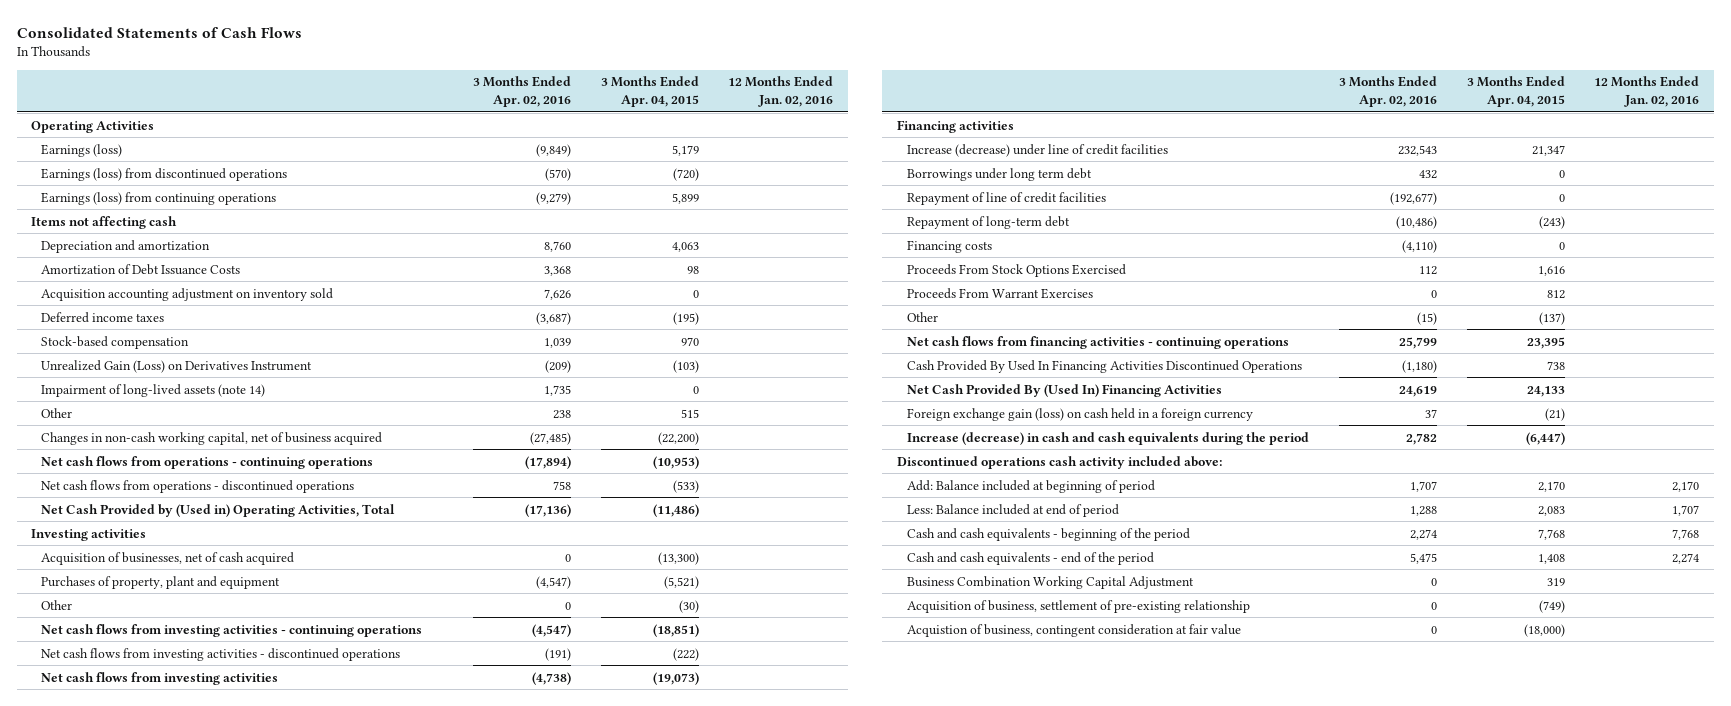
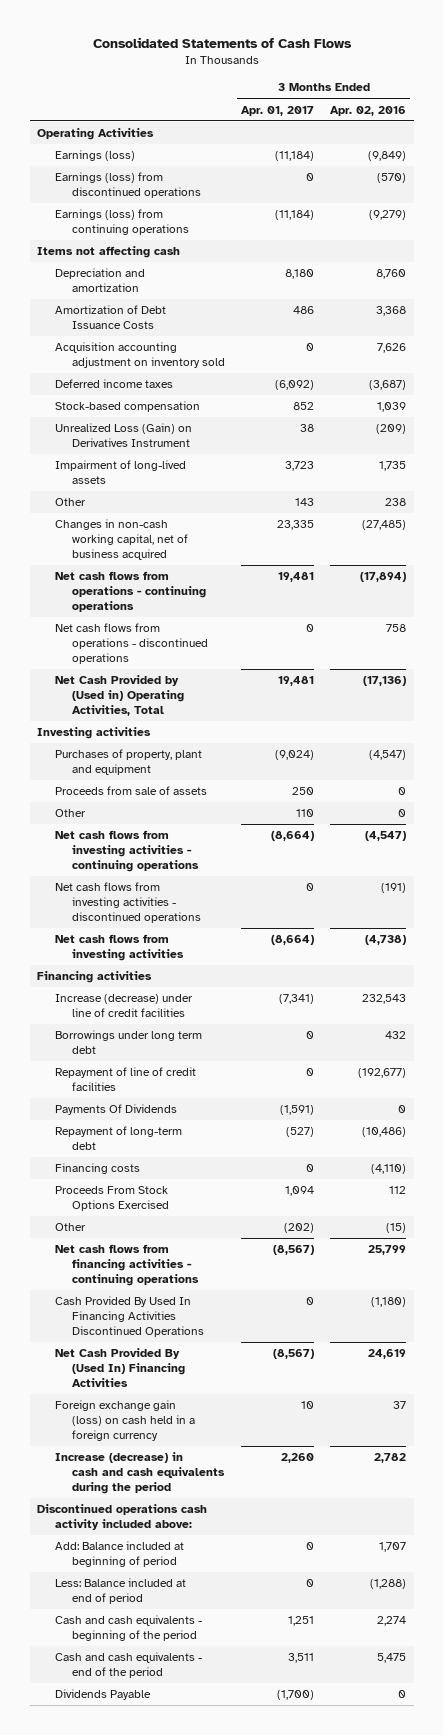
- | 3 Months Ended Apr. 02, 2016 | 3 Months Ended Apr. 04, 2015 | 12 Months Ended Jan. 02, 2016
+ | 3 Months Ended Apr. 01, 2017 | 3 Months Ended Apr. 02, 2016
- Unrealized Gain (Loss) on Derivatives Instrument | (209) | (103) |
- Impairment of long-lived assets (note 14) | 1,735 | 0 |
+ Unrealized Loss (Gain) on Derivatives Instrument | 38 | (209)
+ Impairment of long-lived assets | 3,723 | 1,735
- Acquisition of businesses, net of cash acquired | 0 | (13,300) |
+ Proceeds from sale of assets | 250 | 0
+ Payments Of Dividends | (1,591) | 0
- Proceeds From Warrant Exercises | 0 | 812 |
- Less: Balance included at end of period | 1,288 | 2,083 | 1,707
+ Less: Balance included at end of period | 0 | (1,288)
- Business Combination Working Capital Adjustment | 0 | 319 |
- Acquisition of business, settlement of pre-existing relationship | 0 | (749) |
- Acquistion of business, contingent consideration at fair value | 0 | (18,000) |
+ Dividends Payable | (1,700) | 0

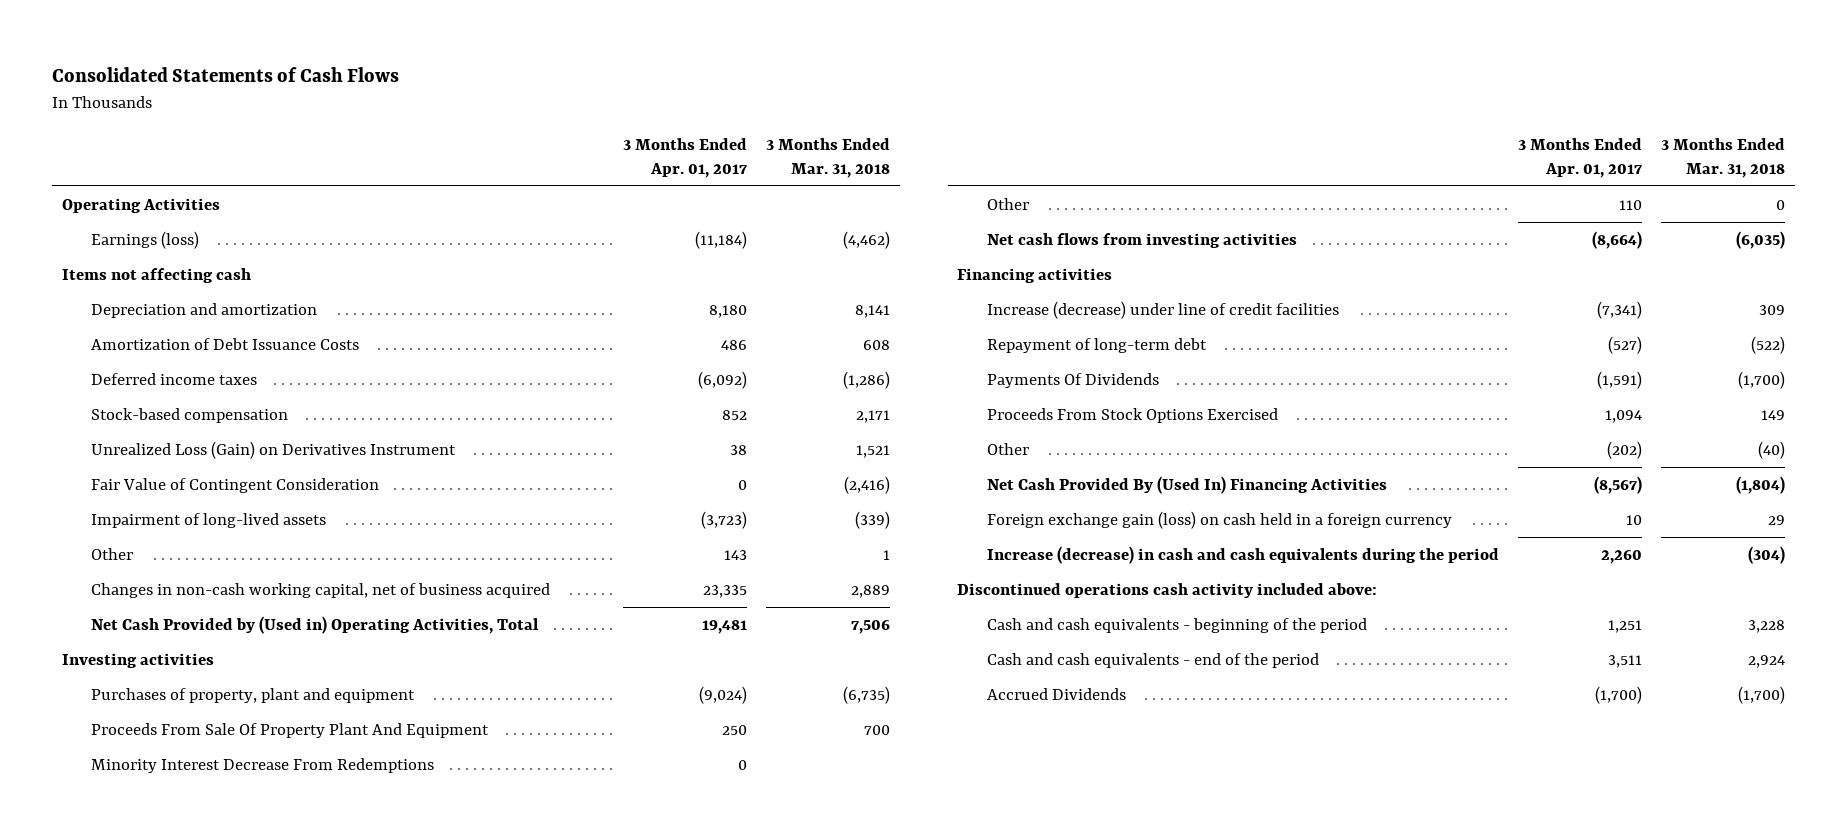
- | 3 Months Ended Apr. 01, 2017 | 3 Months Ended Apr. 02, 2016
+ | 3 Months Ended Apr. 01, 2017 | 3 Months Ended Mar. 31, 2018
- Earnings (loss) from discontinued operations | 0 | (570)
- Earnings (loss) from continuing operations | (11,184) | (9,279)
- Acquisition accounting adjustment on inventory sold | 0 | 7,626
- Impairment of long-lived assets | 3,723 | 1,735
+ Fair Value of Contingent Consideration | 0 | (2,416)
+ Impairment of long-lived assets | (3,723) | (339)
- Net cash flows from operations - continuing operations | 19,481 | (17,894)
- Net cash flows from operations - discontinued operations | 0 | 758
- Proceeds from sale of assets | 250 | 0
+ Proceeds From Sale Of Property Plant And Equipment | 250 | 700
+ Minority Interest Decrease From Redemptions | 0 |
- Net cash flows from investing activities - continuing operations | (8,664) | (4,547)
- Net cash flows from investing activities - discontinued operations | 0 | (191)
- Borrowings under long term debt | 0 | 432
- Repayment of line of credit facilities | 0 | (192,677)
- Financing costs | 0 | (4,110)
moved down: Payments Of Dividends | (1,591) | (1,700)
- Net cash flows from financing activities - continuing operations | (8,567) | 25,799
- Cash Provided By Used In Financing Activities Discontinued Operations | 0 | (1,180)
- Add: Balance included at beginning of period | 0 | 1,707
- Less: Balance included at end of period | 0 | (1,288)
- Dividends Payable | (1,700) | 0
+ Accrued Dividends | (1,700) | (1,700)

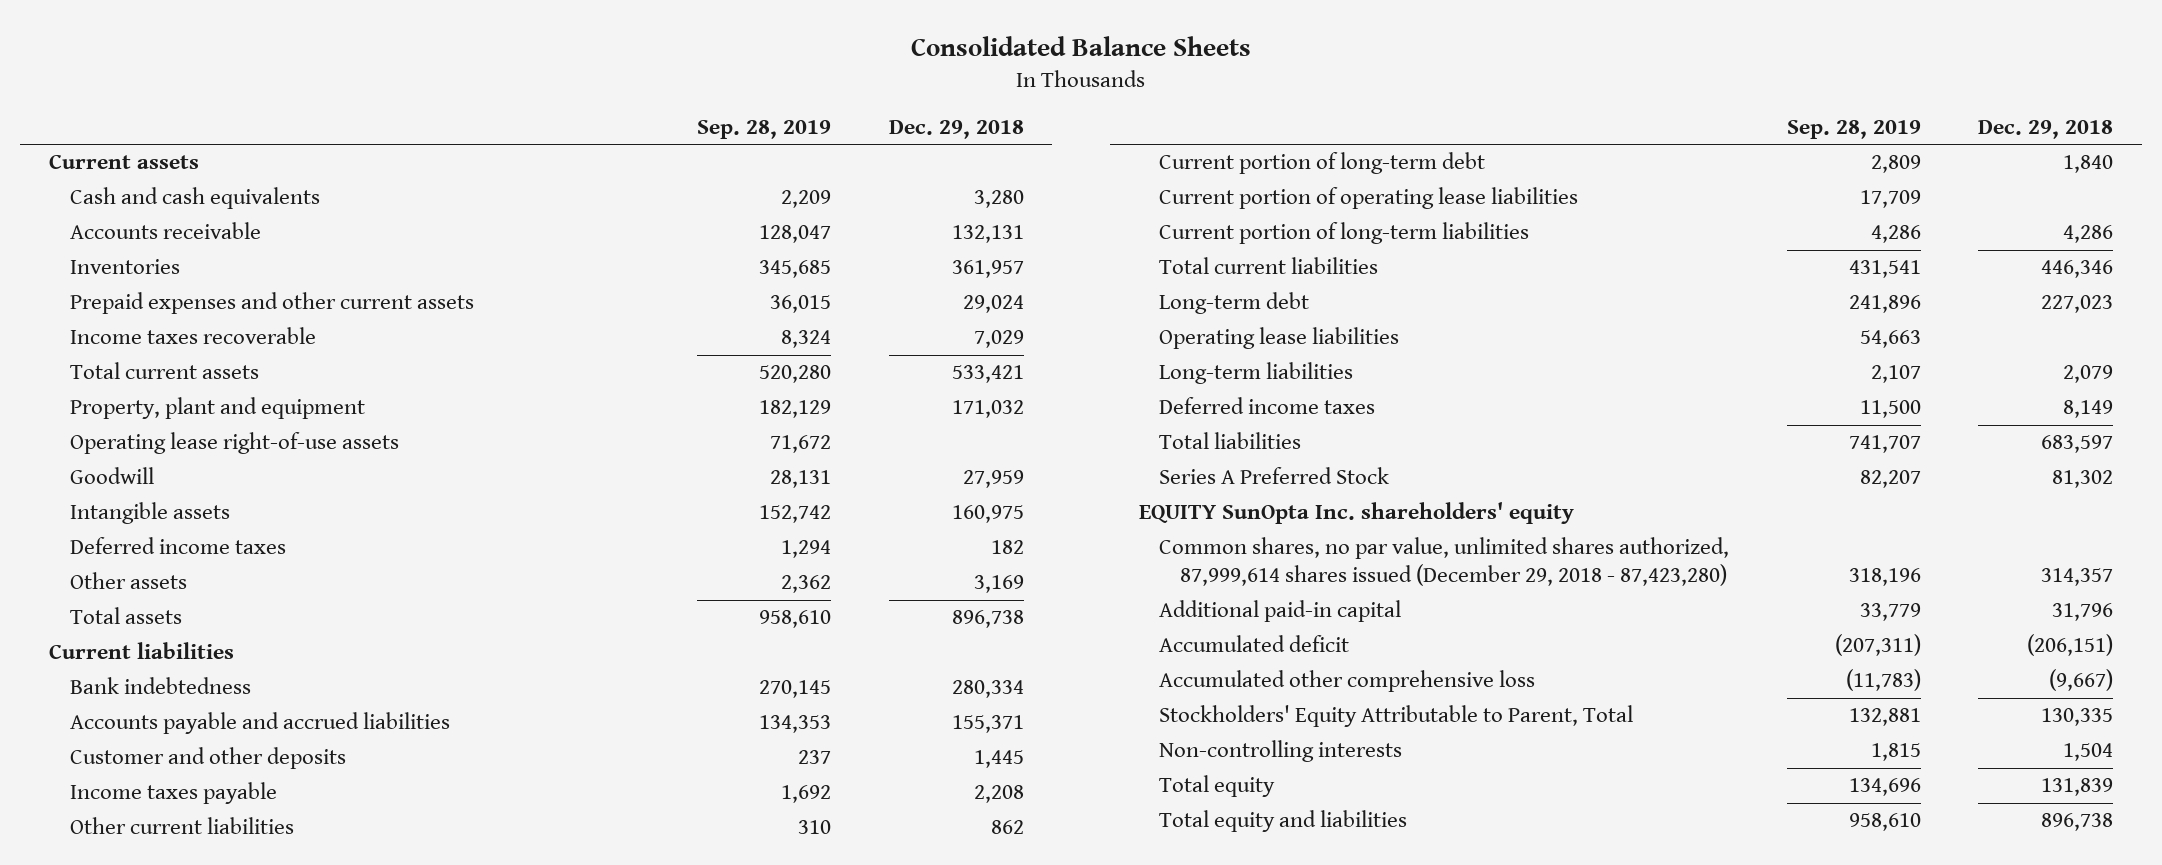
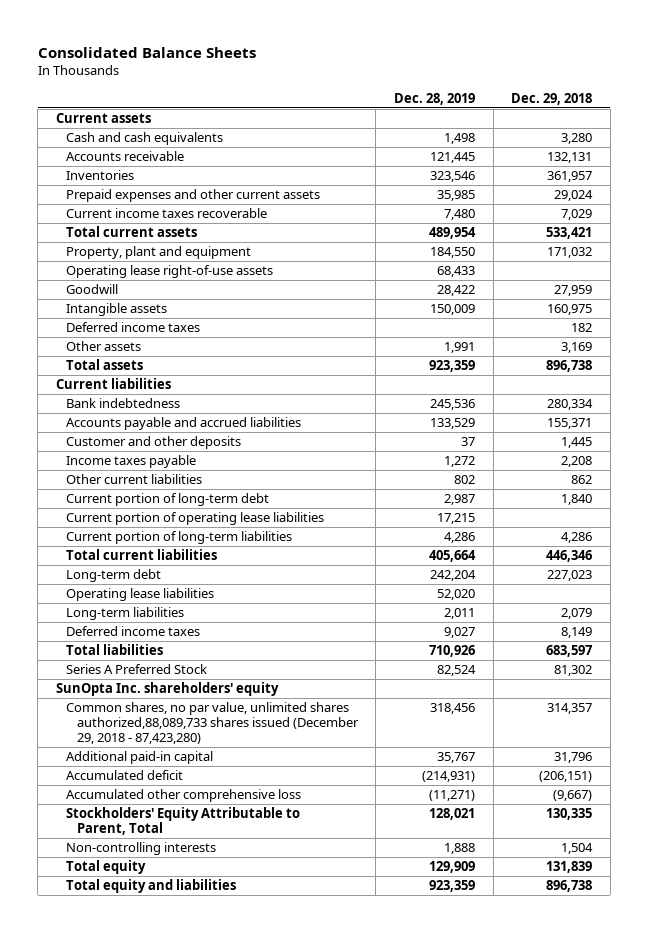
- | Sep. 28, 2019 | Dec. 29, 2018
+ | Dec. 28, 2019 | Dec. 29, 2018
- Income taxes recoverable | 8,324 | 7,029
+ Current income taxes recoverable | 7,480 | 7,029
- EQUITY SunOpta Inc. shareholders' equity
- Common shares, no par value, unlimited shares authorized, 87,999,614 shares issued (December 29, 2018 - 87,423,280) | 318,196 | 314,357
+ SunOpta Inc. shareholders' equity
+ Common shares, no par value, unlimited shares authorized,88,089,733 shares issued (December 29, 2018 - 87,423,280) | 318,456 | 314,357

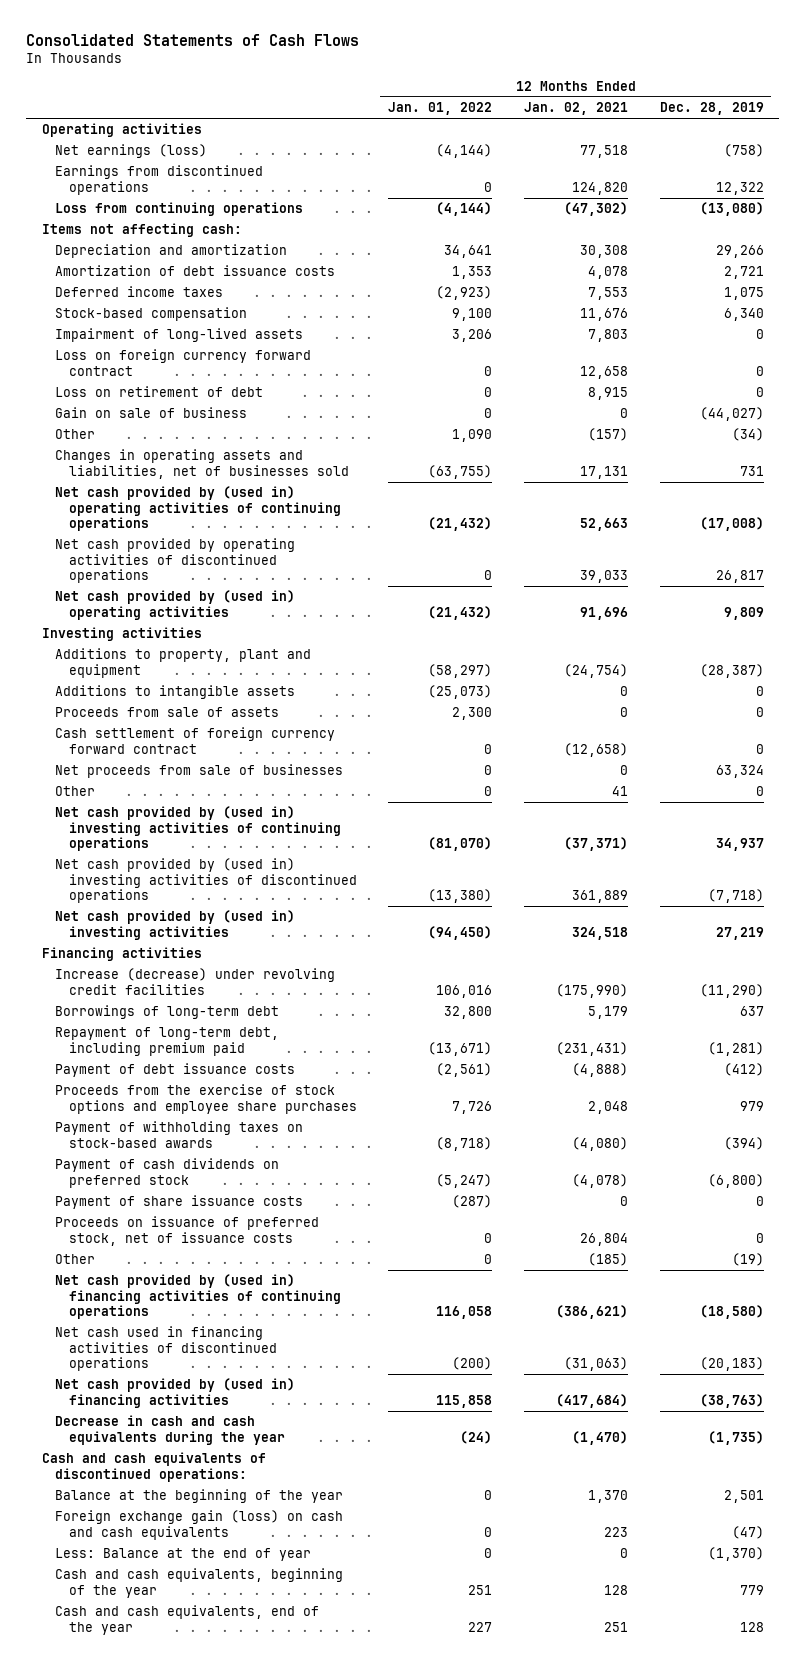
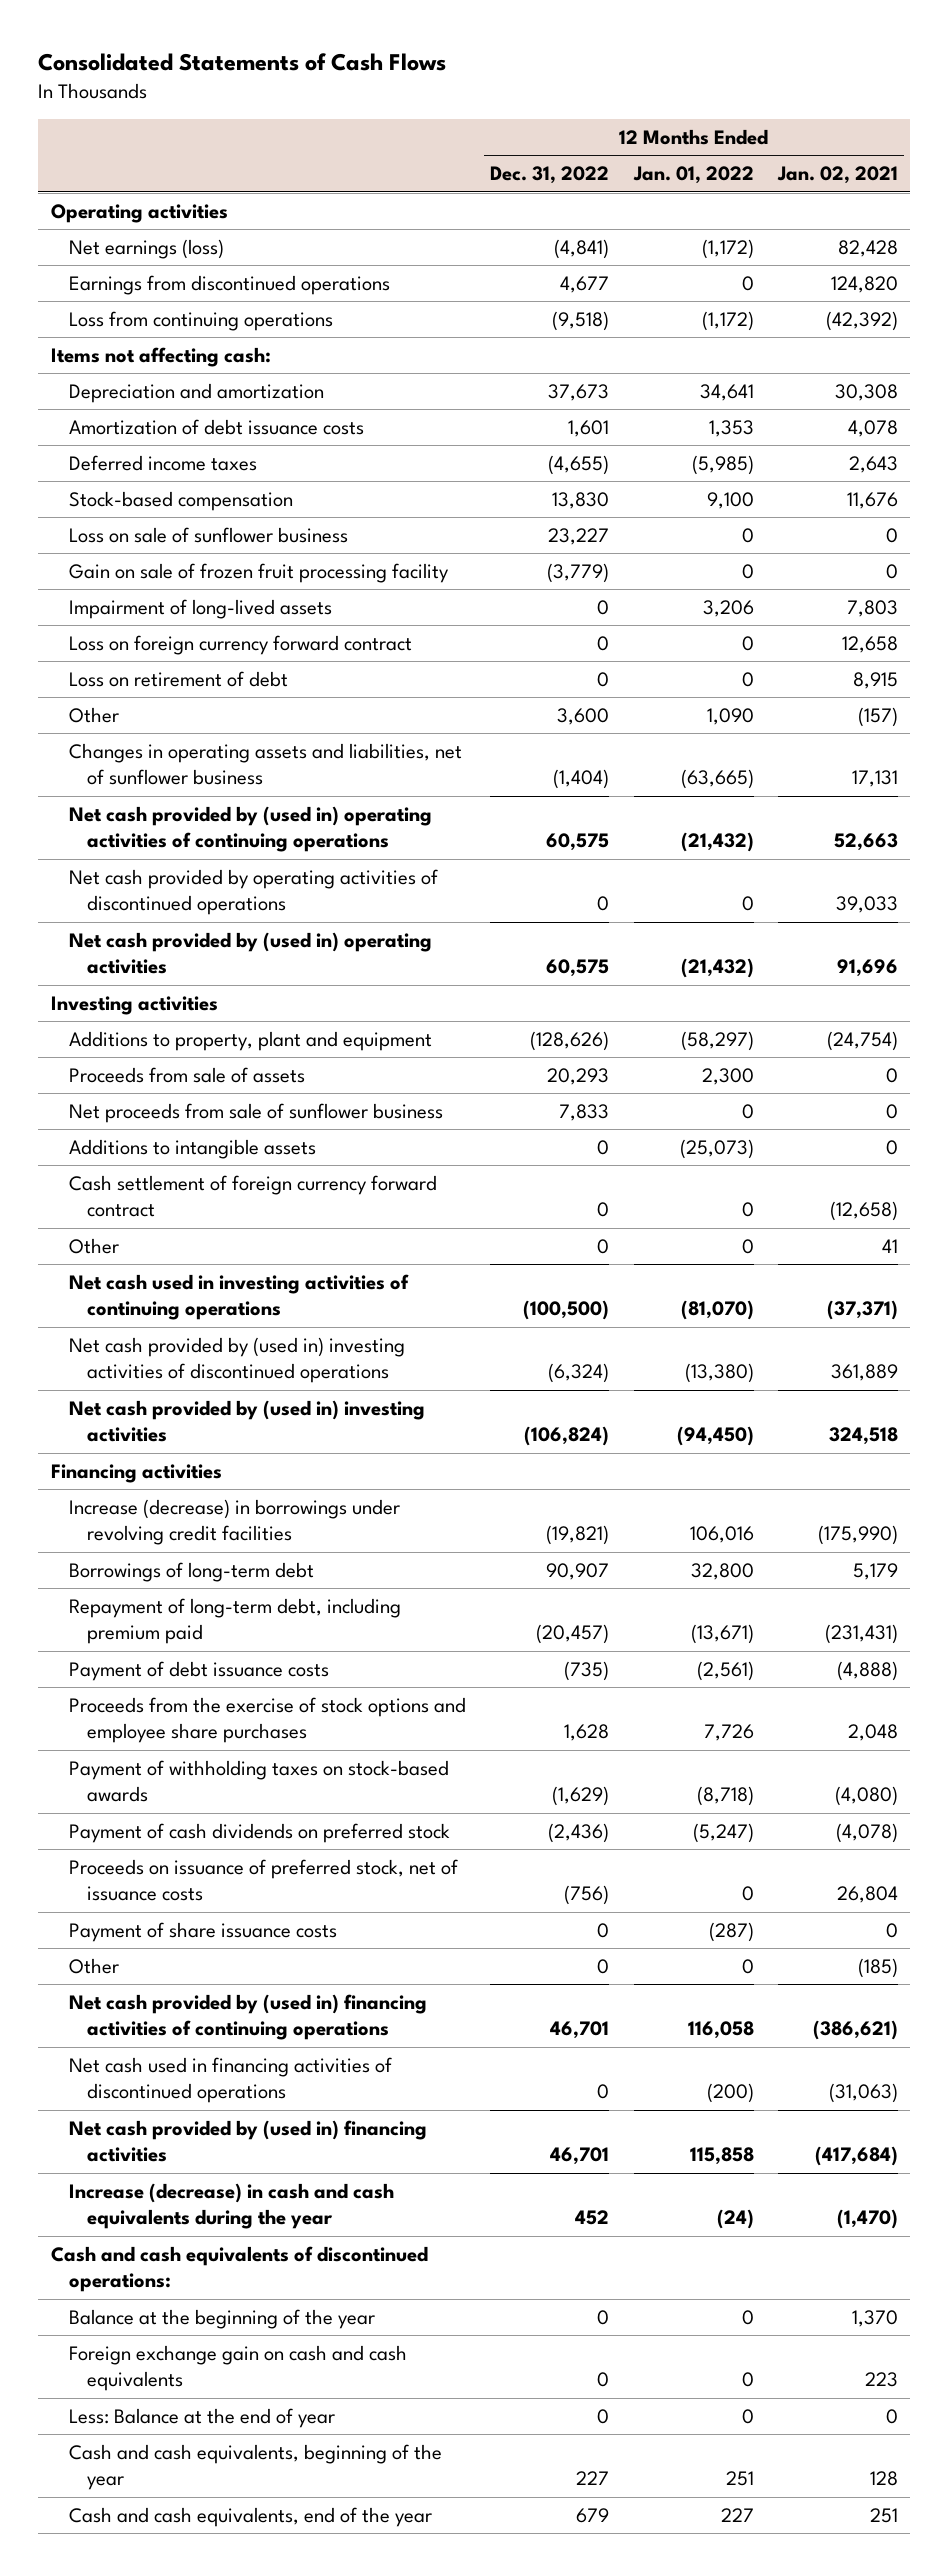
- | 12 Months Ended Jan. 01, 2022 | 12 Months Ended Jan. 02, 2021 | 12 Months Ended Dec. 28, 2019
+ | 12 Months Ended Dec. 31, 2022 | 12 Months Ended Jan. 01, 2022 | 12 Months Ended Jan. 02, 2021
- Net earnings (loss) | (4,144) | 77,518 | (758)
+ Net earnings (loss) | (4,841) | (1,172) | 82,428
- Loss from continuing operations | (4,144) | (47,302) | (13,080)
+ Loss from continuing operations | (9,518) | (1,172) | (42,392)
- Deferred income taxes | (2,923) | 7,553 | 1,075
+ Deferred income taxes | (4,655) | (5,985) | 2,643
+ Loss on sale of sunflower business | 23,227 | 0 | 0
+ Gain on sale of frozen fruit processing facility | (3,779) | 0 | 0
- Gain on sale of business | 0 | 0 | (44,027)
- Changes in operating assets and liabilities, net of businesses sold | (63,755) | 17,131 | 731
+ Changes in operating assets and liabilities, net of sunflower business | (1,404) | (63,665) | 17,131
+ Net proceeds from sale of sunflower business | 7,833 | 0 | 0
moved down: Additions to intangible assets | 0 | (25,073) | 0
- Net proceeds from sale of businesses | 0 | 0 | 63,324
- Net cash provided by (used in) investing activities of continuing operations | (81,070) | (37,371) | 34,937
+ Net cash used in investing activities of continuing operations | (100,500) | (81,070) | (37,371)
- Increase (decrease) under revolving credit facilities | 106,016 | (175,990) | (11,290)
+ Increase (decrease) in borrowings under revolving credit facilities | (19,821) | 106,016 | (175,990)
moved down: Payment of share issuance costs | 0 | (287) | 0
- Decrease in cash and cash equivalents during the year | (24) | (1,470) | (1,735)
+ Increase (decrease) in cash and cash equivalents during the year | 452 | (24) | (1,470)
- Foreign exchange gain (loss) on cash and cash equivalents | 0 | 223 | (47)
+ Foreign exchange gain on cash and cash equivalents | 0 | 0 | 223

